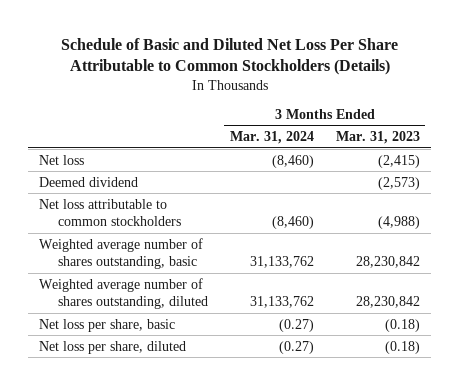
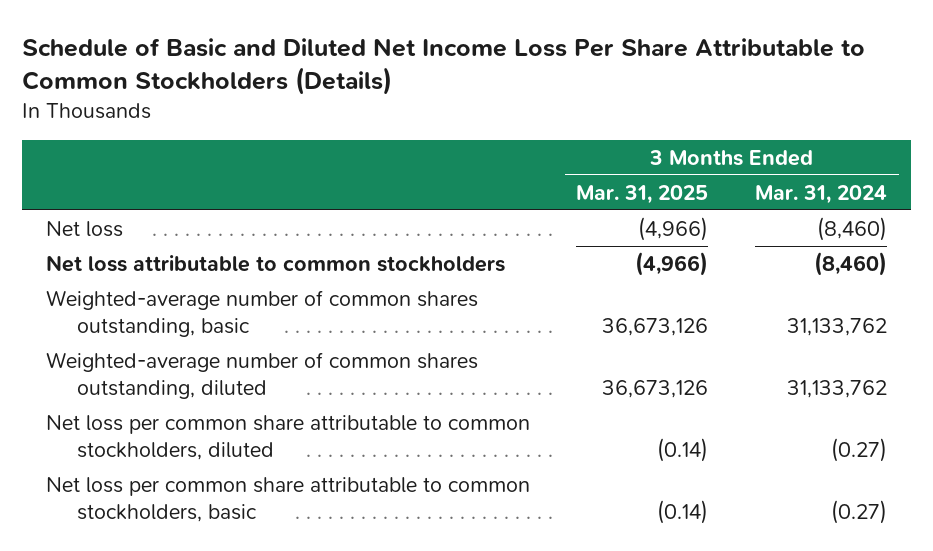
- Schedule of Basic and Diluted Net Loss Per Share Attributable to Common Stockholders (Details)
+ Schedule of Basic and Diluted Net Income Loss Per Share Attributable to Common Stockholders (Details)
- | 3 Months Ended Mar. 31, 2024 | 3 Months Ended Mar. 31, 2023
+ | 3 Months Ended Mar. 31, 2025 | 3 Months Ended Mar. 31, 2024
- Deemed dividend | | (2,573)
- Weighted average number of shares outstanding, basic | 31,133,762 | 28,230,842
- Weighted average number of shares outstanding, diluted | 31,133,762 | 28,230,842
- Net loss per share, basic | (0.27) | (0.18)
- Net loss per share, diluted | (0.27) | (0.18)
+ Weighted-average number of common shares outstanding, basic | 36,673,126 | 31,133,762
+ Weighted-average number of common shares outstanding, diluted | 36,673,126 | 31,133,762
+ Net loss per common share attributable to common stockholders, diluted | (0.14) | (0.27)
+ Net loss per common share attributable to common stockholders, basic | (0.14) | (0.27)

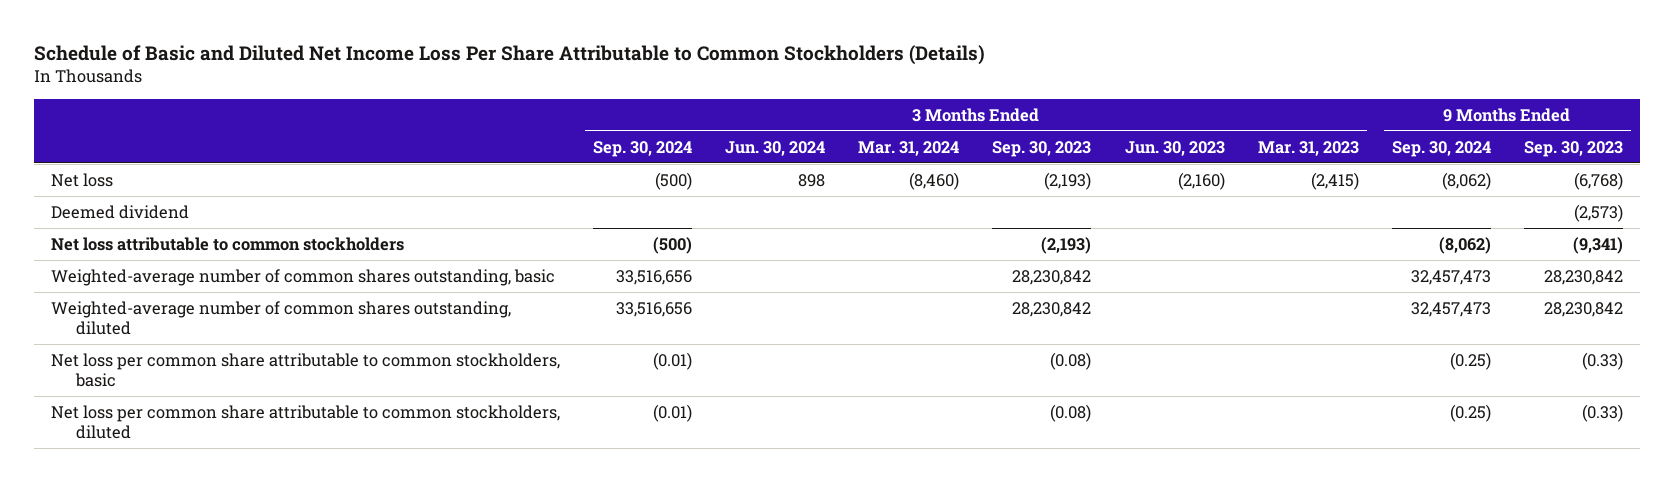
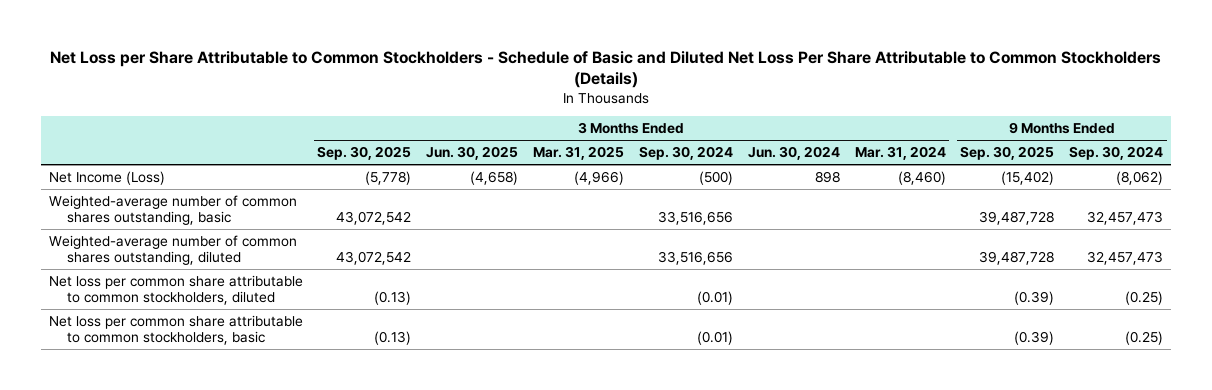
- Schedule of Basic and Diluted Net Income Loss Per Share Attributable to Common Stockholders (Details)
+ Net Loss per Share Attributable to Common Stockholders - Schedule of Basic and Diluted Net Loss Per Share Attributable to Common Stockholders (Details)
- | 3 Months Ended Sep. 30, 2024 | 3 Months Ended Jun. 30, 2024 | 3 Months Ended Mar. 31, 2024 | 3 Months Ended Sep. 30, 2023 | 3 Months Ended Jun. 30, 2023 | 3 Months Ended Mar. 31, 2023 | 9 Months Ended Sep. 30, 2024 | 9 Months Ended Sep. 30, 2023
+ | 3 Months Ended Sep. 30, 2025 | 3 Months Ended Jun. 30, 2025 | 3 Months Ended Mar. 31, 2025 | 3 Months Ended Sep. 30, 2024 | 3 Months Ended Jun. 30, 2024 | 3 Months Ended Mar. 31, 2024 | 9 Months Ended Sep. 30, 2025 | 9 Months Ended Sep. 30, 2024
- Net loss | (500) | 898 | (8,460) | (2,193) | (2,160) | (2,415) | (8,062) | (6,768)
- Deemed dividend | | | | | | | | (2,573)
- Net loss attributable to common stockholders | (500) | | | (2,193) | | | (8,062) | (9,341)
+ Net Income (Loss) | (5,778) | (4,658) | (4,966) | (500) | 898 | (8,460) | (15,402) | (8,062)
moved down: Net loss per common share attributable to common stockholders, basic | (0.13) | | | (0.01) | | | (0.39) | (0.25)

